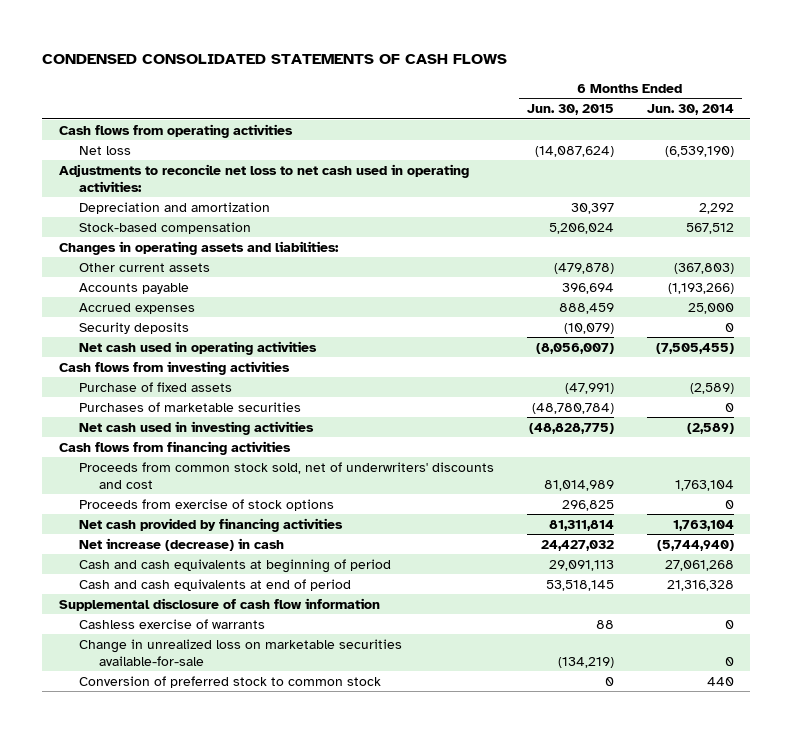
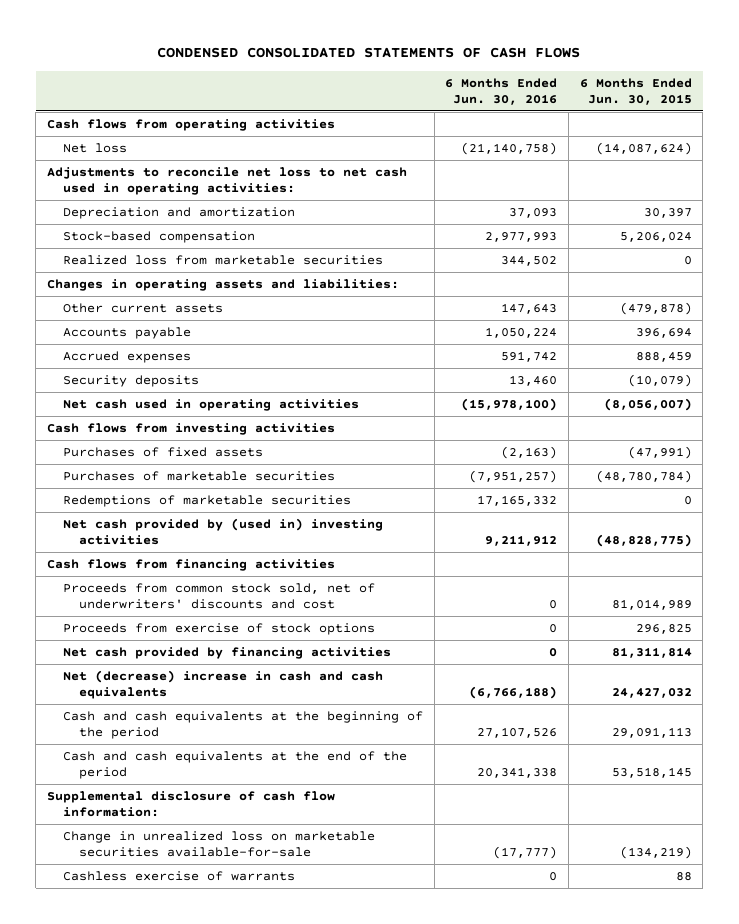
- | 6 Months Ended Jun. 30, 2015 | 6 Months Ended Jun. 30, 2014
+ | 6 Months Ended Jun. 30, 2016 | 6 Months Ended Jun. 30, 2015
+ Realized loss from marketable securities | 344,502 | 0
- Purchase of fixed assets | (47,991) | (2,589)
+ Purchases of fixed assets | (2,163) | (47,991)
- Net cash used in investing activities | (48,828,775) | (2,589)
+ Redemptions of marketable securities | 17,165,332 | 0
+ Net cash provided by (used in) investing activities | 9,211,912 | (48,828,775)
- Net increase (decrease) in cash | 24,427,032 | (5,744,940)
- Cash and cash equivalents at beginning of period | 29,091,113 | 27,061,268
- Cash and cash equivalents at end of period | 53,518,145 | 21,316,328
- Supplemental disclosure of cash flow information
+ Net (decrease) increase in cash and cash equivalents | (6,766,188) | 24,427,032
+ Cash and cash equivalents at the beginning of the period | 27,107,526 | 29,091,113
+ Cash and cash equivalents at the end of the period | 20,341,338 | 53,518,145
+ Supplemental disclosure of cash flow information:
- Conversion of preferred stock to common stock | 0 | 440
moved down: Cashless exercise of warrants | 0 | 88

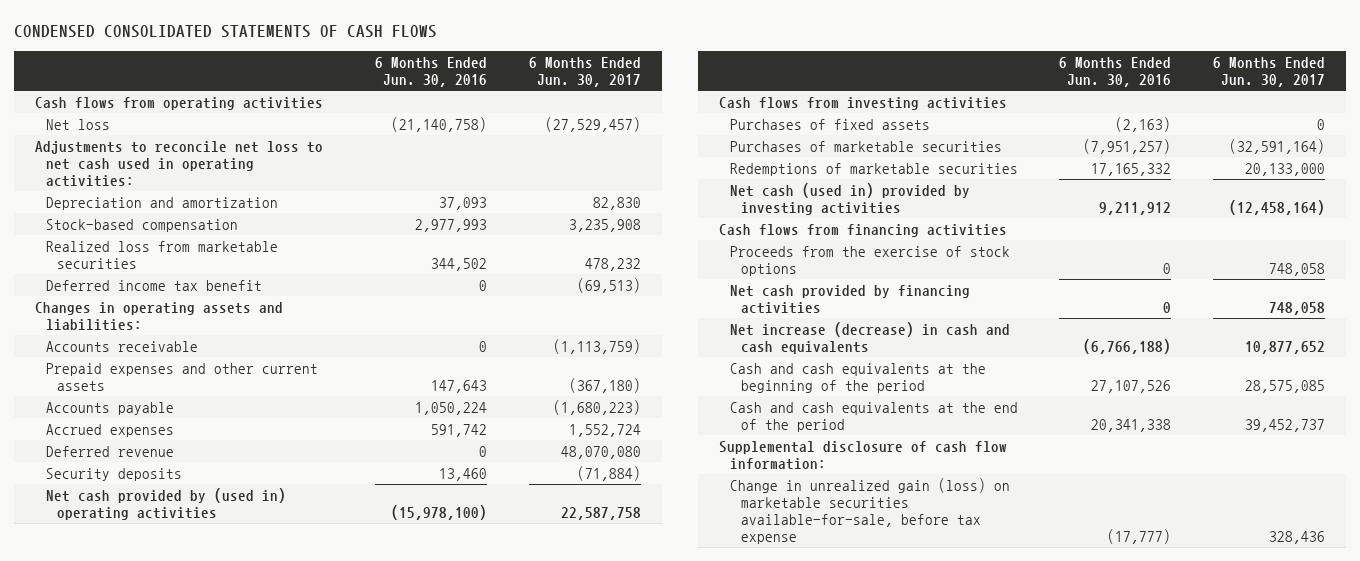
- | 6 Months Ended Jun. 30, 2016 | 6 Months Ended Jun. 30, 2015
+ | 6 Months Ended Jun. 30, 2016 | 6 Months Ended Jun. 30, 2017
+ Deferred income tax benefit | 0 | (69,513)
- Other current assets | 147,643 | (479,878)
+ Accounts receivable | 0 | (1,113,759)
+ Prepaid expenses and other current assets | 147,643 | (367,180)
+ Deferred revenue | 0 | 48,070,080
- Net cash used in operating activities | (15,978,100) | (8,056,007)
+ Net cash provided by (used in) operating activities | (15,978,100) | 22,587,758
- Net cash provided by (used in) investing activities | 9,211,912 | (48,828,775)
+ Net cash (used in) provided by investing activities | 9,211,912 | (12,458,164)
- Proceeds from common stock sold, net of underwriters' discounts and cost | 0 | 81,014,989
- Proceeds from exercise of stock options | 0 | 296,825
+ Proceeds from the exercise of stock options | 0 | 748,058
- Net (decrease) increase in cash and cash equivalents | (6,766,188) | 24,427,032
+ Net increase (decrease) in cash and cash equivalents | (6,766,188) | 10,877,652
- Change in unrealized loss on marketable securities available-for-sale | (17,777) | (134,219)
- Cashless exercise of warrants | 0 | 88
+ Change in unrealized gain (loss) on marketable securities available-for-sale, before tax expense | (17,777) | 328,436

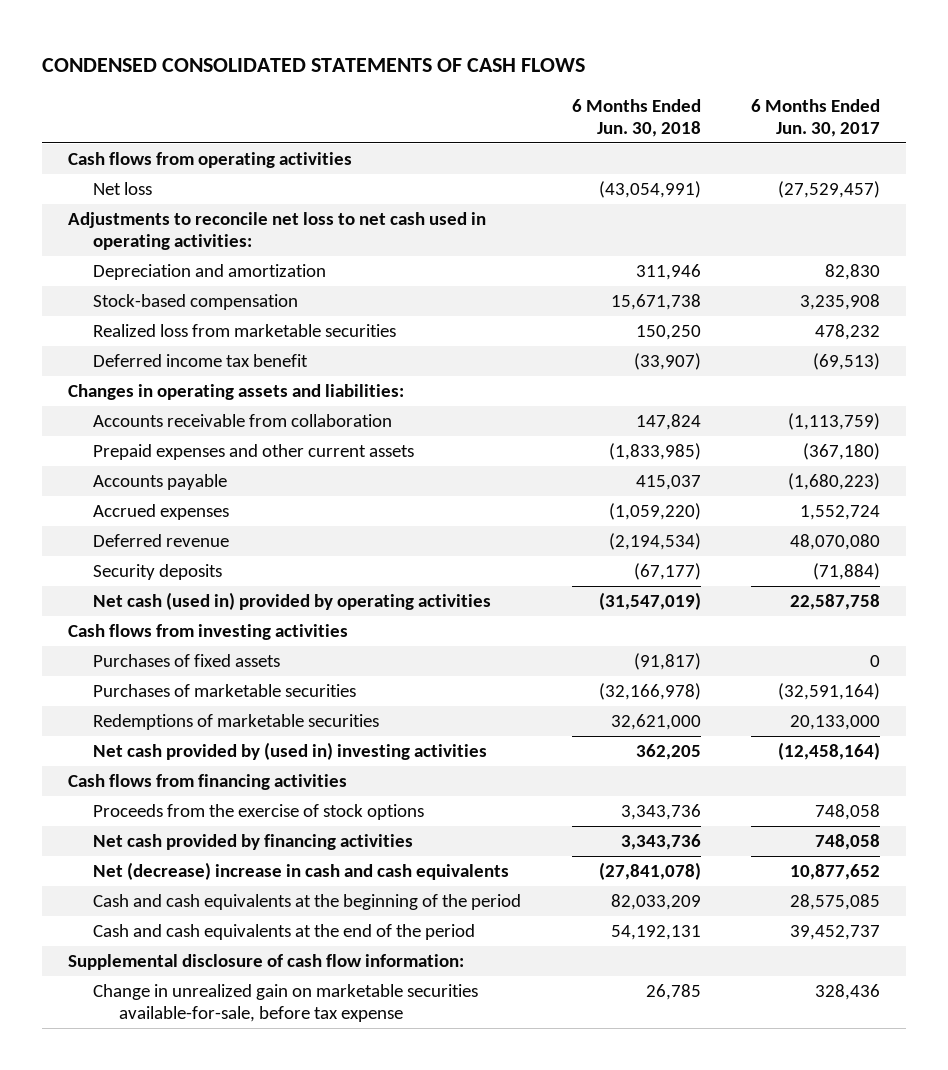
- | 6 Months Ended Jun. 30, 2016 | 6 Months Ended Jun. 30, 2017
+ | 6 Months Ended Jun. 30, 2018 | 6 Months Ended Jun. 30, 2017
- Accounts receivable | 0 | (1,113,759)
+ Accounts receivable from collaboration | 147,824 | (1,113,759)
- Net cash provided by (used in) operating activities | (15,978,100) | 22,587,758
+ Net cash (used in) provided by operating activities | (31,547,019) | 22,587,758
- Net cash (used in) provided by investing activities | 9,211,912 | (12,458,164)
+ Net cash provided by (used in) investing activities | 362,205 | (12,458,164)
- Net increase (decrease) in cash and cash equivalents | (6,766,188) | 10,877,652
+ Net (decrease) increase in cash and cash equivalents | (27,841,078) | 10,877,652
- Change in unrealized gain (loss) on marketable securities available-for-sale, before tax expense | (17,777) | 328,436
+ Change in unrealized gain on marketable securities available-for-sale, before tax expense | 26,785 | 328,436

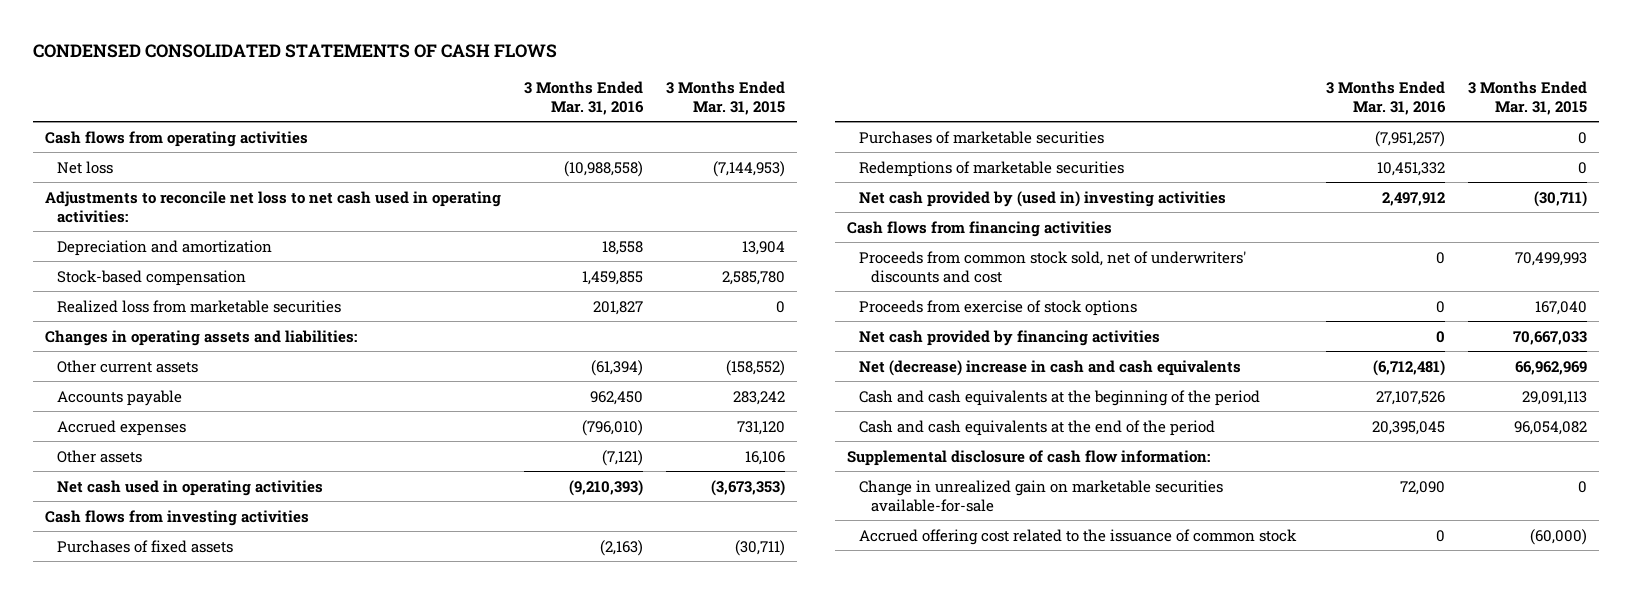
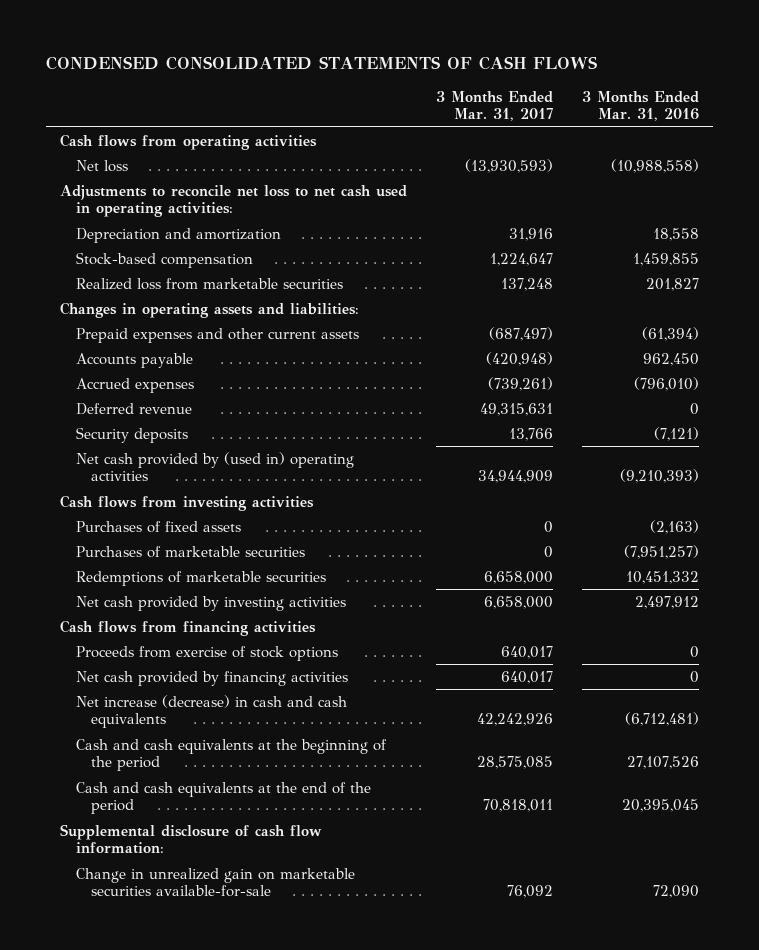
- | 3 Months Ended Mar. 31, 2016 | 3 Months Ended Mar. 31, 2015
+ | 3 Months Ended Mar. 31, 2017 | 3 Months Ended Mar. 31, 2016
- Other current assets | (61,394) | (158,552)
+ Prepaid expenses and other current assets | (687,497) | (61,394)
- Other assets | (7,121) | 16,106
- Net cash used in operating activities | (9,210,393) | (3,673,353)
+ Deferred revenue | 49,315,631 | 0
+ Security deposits | 13,766 | (7,121)
+ Net cash provided by (used in) operating activities | 34,944,909 | (9,210,393)
- Net cash provided by (used in) investing activities | 2,497,912 | (30,711)
+ Net cash provided by investing activities | 6,658,000 | 2,497,912
- Proceeds from common stock sold, net of underwriters' discounts and cost | 0 | 70,499,993
- Net (decrease) increase in cash and cash equivalents | (6,712,481) | 66,962,969
+ Net increase (decrease) in cash and cash equivalents | 42,242,926 | (6,712,481)
- Accrued offering cost related to the issuance of common stock | 0 | (60,000)

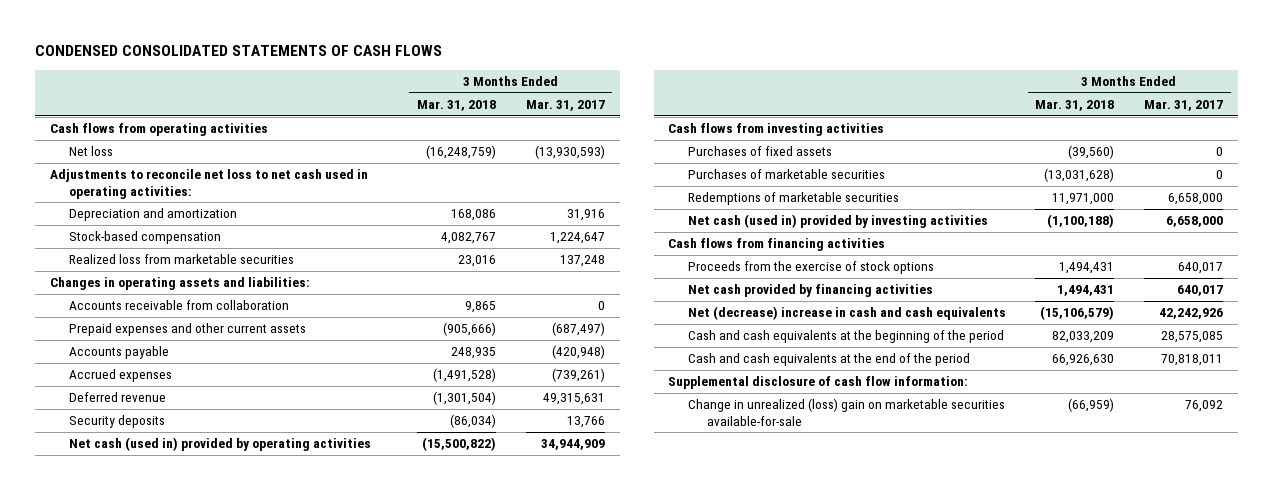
- | 3 Months Ended Mar. 31, 2017 | 3 Months Ended Mar. 31, 2016
+ | 3 Months Ended Mar. 31, 2018 | 3 Months Ended Mar. 31, 2017
+ Accounts receivable from collaboration | 9,865 | 0
- Net cash provided by (used in) operating activities | 34,944,909 | (9,210,393)
+ Net cash (used in) provided by operating activities | (15,500,822) | 34,944,909
- Net cash provided by investing activities | 6,658,000 | 2,497,912
+ Net cash (used in) provided by investing activities | (1,100,188) | 6,658,000
- Proceeds from exercise of stock options | 640,017 | 0
+ Proceeds from the exercise of stock options | 1,494,431 | 640,017
- Net increase (decrease) in cash and cash equivalents | 42,242,926 | (6,712,481)
+ Net (decrease) increase in cash and cash equivalents | (15,106,579) | 42,242,926
- Change in unrealized gain on marketable securities available-for-sale | 76,092 | 72,090
+ Change in unrealized (loss) gain on marketable securities available-for-sale | (66,959) | 76,092

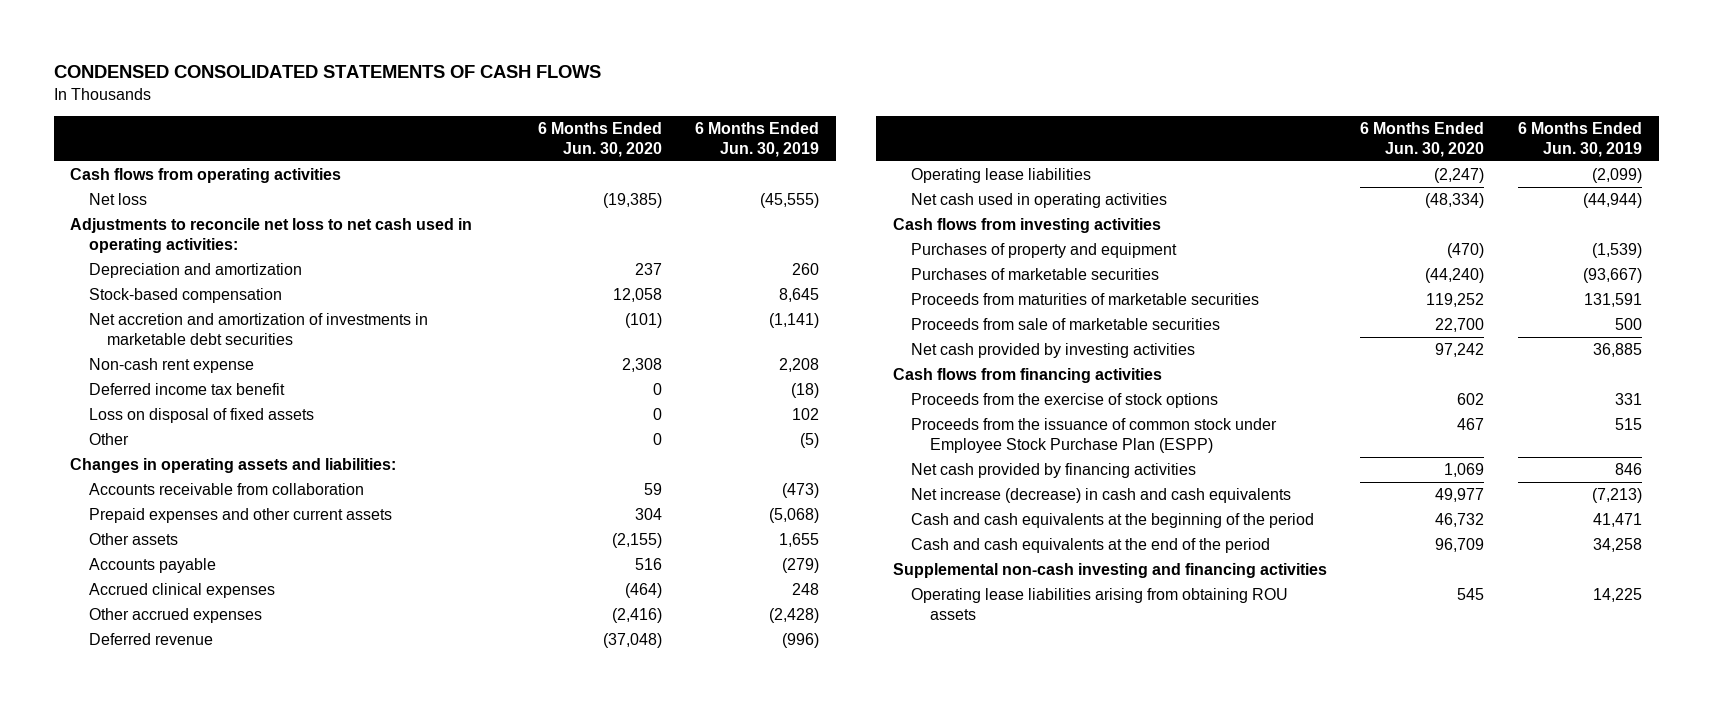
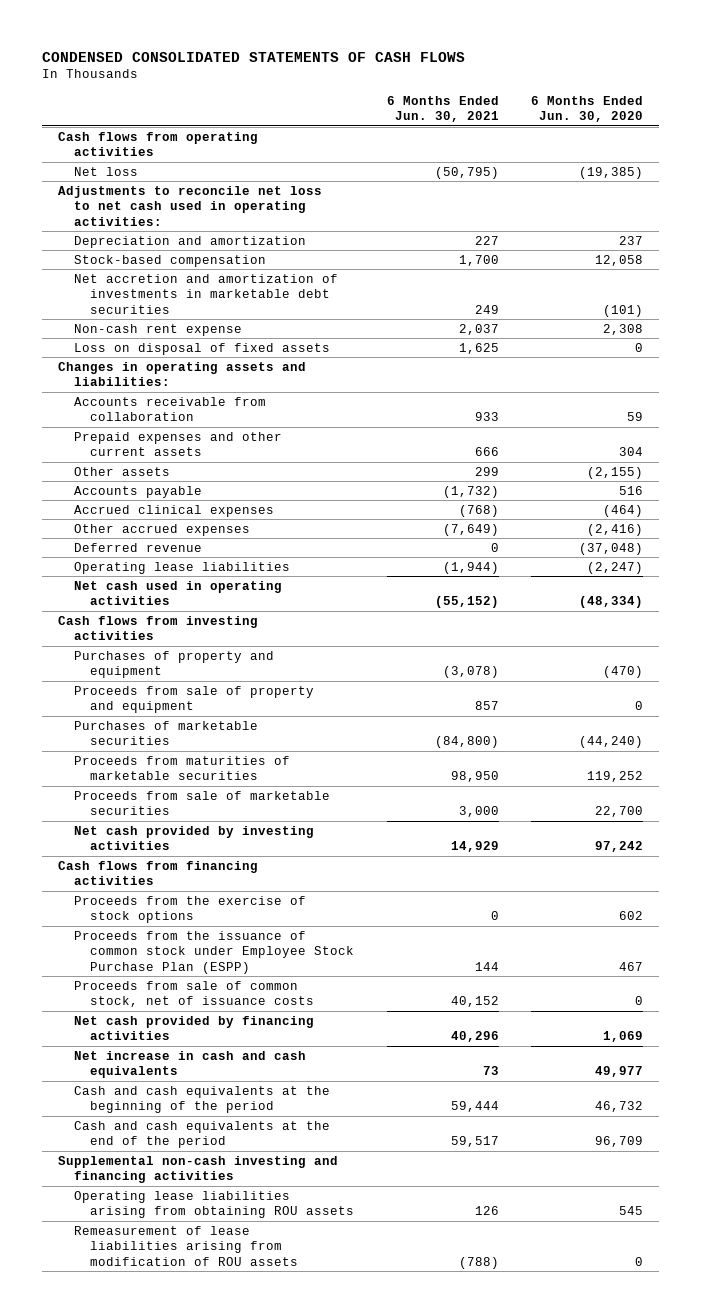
- | 6 Months Ended Jun. 30, 2020 | 6 Months Ended Jun. 30, 2019
+ | 6 Months Ended Jun. 30, 2021 | 6 Months Ended Jun. 30, 2020
- Deferred income tax benefit | 0 | (18)
- Other | 0 | (5)
+ Proceeds from sale of property and equipment | 857 | 0
+ Proceeds from sale of common stock, net of issuance costs | 40,152 | 0
- Net increase (decrease) in cash and cash equivalents | 49,977 | (7,213)
+ Net increase in cash and cash equivalents | 73 | 49,977
+ Remeasurement of lease liabilities arising from modification of ROU assets | (788) | 0

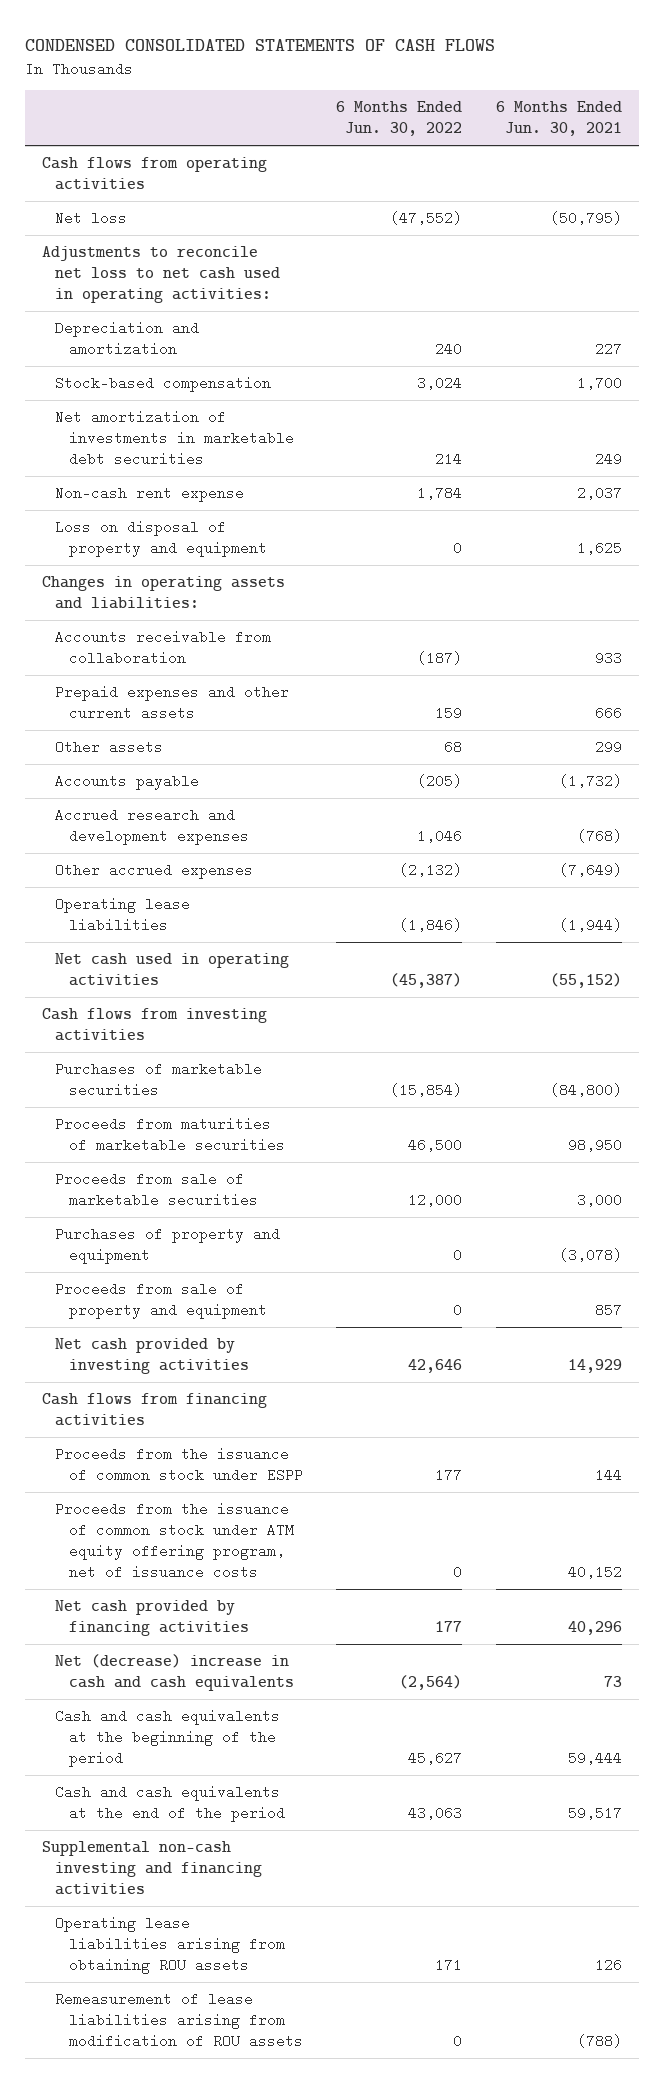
- | 6 Months Ended Jun. 30, 2021 | 6 Months Ended Jun. 30, 2020
+ | 6 Months Ended Jun. 30, 2022 | 6 Months Ended Jun. 30, 2021
- Net accretion and amortization of investments in marketable debt securities | 249 | (101)
+ Net amortization of investments in marketable debt securities | 214 | 249
- Loss on disposal of fixed assets | 1,625 | 0
+ Loss on disposal of property and equipment | 0 | 1,625
- Accrued clinical expenses | (768) | (464)
+ Accrued research and development expenses | 1,046 | (768)
- Deferred revenue | 0 | (37,048)
moved down: Purchases of property and equipment | 0 | (3,078)
moved down: Proceeds from sale of property and equipment | 0 | 857
- Proceeds from the exercise of stock options | 0 | 602
- Proceeds from the issuance of common stock under Employee Stock Purchase Plan (ESPP) | 144 | 467
- Proceeds from sale of common stock, net of issuance costs | 40,152 | 0
+ Proceeds from the issuance of common stock under ESPP | 177 | 144
+ Proceeds from the issuance of common stock under ATM equity offering program, net of issuance costs | 0 | 40,152
- Net increase in cash and cash equivalents | 73 | 49,977
+ Net (decrease) increase in cash and cash equivalents | (2,564) | 73

